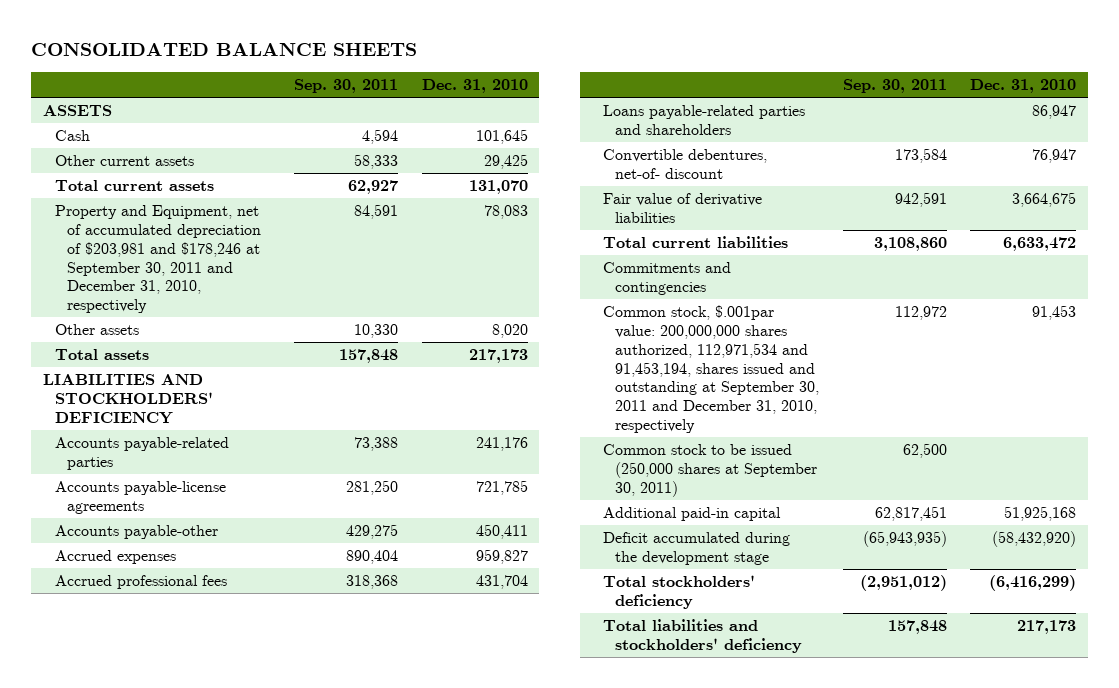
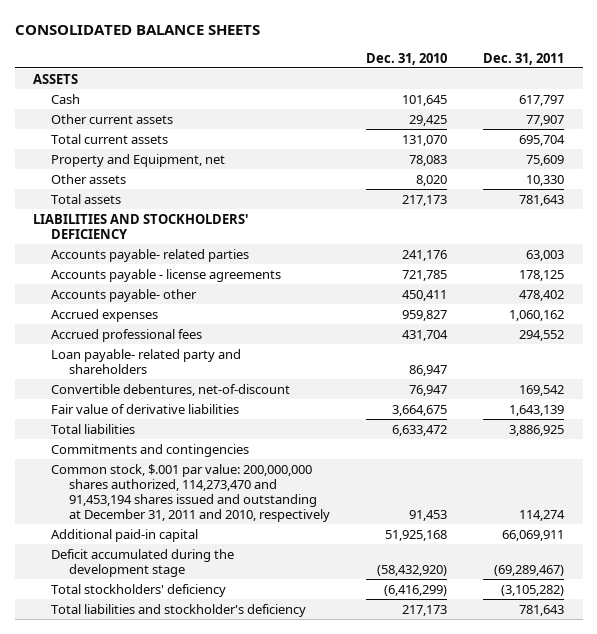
- | Sep. 30, 2011 | Dec. 31, 2010
+ | Dec. 31, 2010 | Dec. 31, 2011
- Property and Equipment, net of accumulated depreciation of $203,981 and $178,246 at September 30, 2011 and December 31, 2010, respectively | 84,591 | 78,083
+ Property and Equipment, net | 78,083 | 75,609
- Accounts payable-related parties | 73,388 | 241,176
- Accounts payable-license agreements | 281,250 | 721,785
- Accounts payable-other | 429,275 | 450,411
+ Accounts payable- related parties | 241,176 | 63,003
+ Accounts payable - license agreements | 721,785 | 178,125
+ Accounts payable- other | 450,411 | 478,402
- Loans payable-related parties and shareholders | | 86,947
- Convertible debentures, net-of- discount | 173,584 | 76,947
+ Loan payable- related party and shareholders | 86,947 |
+ Convertible debentures, net-of-discount | 76,947 | 169,542
- Total current liabilities | 3,108,860 | 6,633,472
+ Total liabilities | 6,633,472 | 3,886,925
- Common stock, $.001par value: 200,000,000 shares authorized, 112,971,534 and 91,453,194, shares issued and outstanding at September 30, 2011 and December 31, 2010, respectively | 112,972 | 91,453
- Common stock to be issued (250,000 shares at September 30, 2011) | 62,500 |
+ Common stock, $.001 par value: 200,000,000 shares authorized, 114,273,470 and 91,453,194 shares issued and outstanding at December 31, 2011 and 2010, respectively | 91,453 | 114,274
- Total liabilities and stockholders' deficiency | 157,848 | 217,173
+ Total liabilities and stockholder's deficiency | 217,173 | 781,643

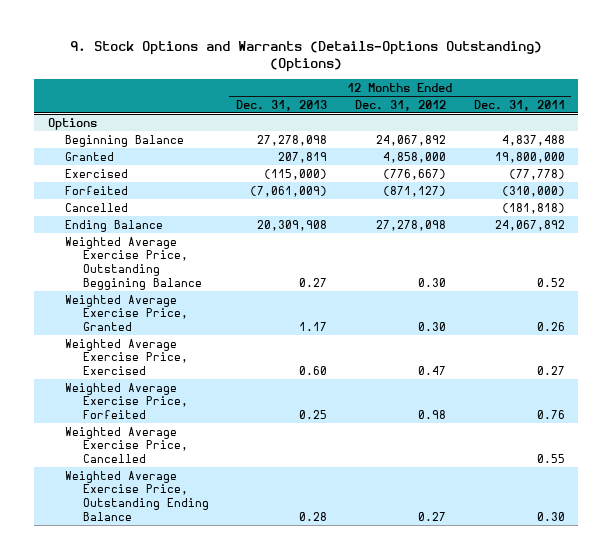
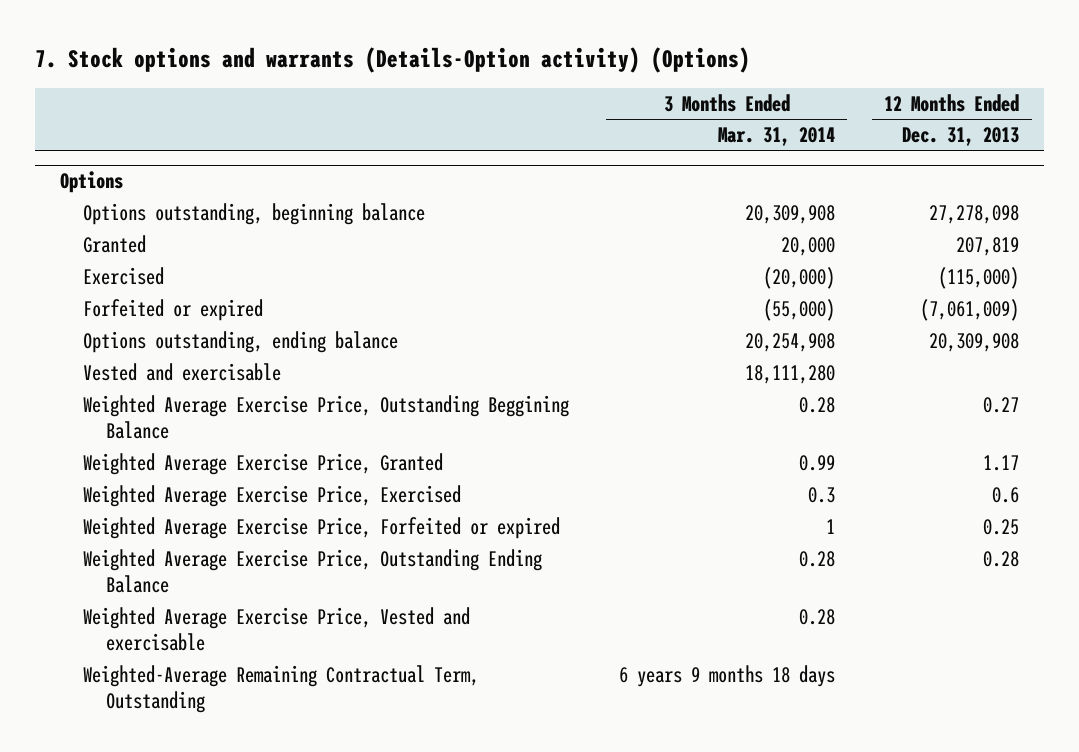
- 9. Stock Options and Warrants (Details-Options Outstanding) (Options)
+ 7. Stock options and warrants (Details-Option activity) (Options)
- | 12 Months Ended Dec. 31, 2013 | 12 Months Ended Dec. 31, 2012 | 12 Months Ended Dec. 31, 2011
+ | 3 Months Ended Mar. 31, 2014 | 12 Months Ended Dec. 31, 2013
@ Options
- Beginning Balance | 27,278,098 | 24,067,892 | 4,837,488
+ Options outstanding, beginning balance | 20,309,908 | 27,278,098
- Forfeited | (7,061,009) | (871,127) | (310,000)
- Cancelled | | | (181,818)
- Ending Balance | 20,309,908 | 27,278,098 | 24,067,892
+ Forfeited or expired | (55,000) | (7,061,009)
+ Options outstanding, ending balance | 20,254,908 | 20,309,908
+ Vested and exercisable | 18,111,280 |
- Weighted Average Exercise Price, Exercised | 0.60 | 0.47 | 0.27
- Weighted Average Exercise Price, Forfeited | 0.25 | 0.98 | 0.76
- Weighted Average Exercise Price, Cancelled | | | 0.55
+ Weighted Average Exercise Price, Exercised | 0.3 | 0.6
+ Weighted Average Exercise Price, Forfeited or expired | 1 | 0.25
+ Weighted Average Exercise Price, Vested and exercisable | 0.28 |
+ Weighted-Average Remaining Contractual Term, Outstanding | 6 years 9 months 18 days |

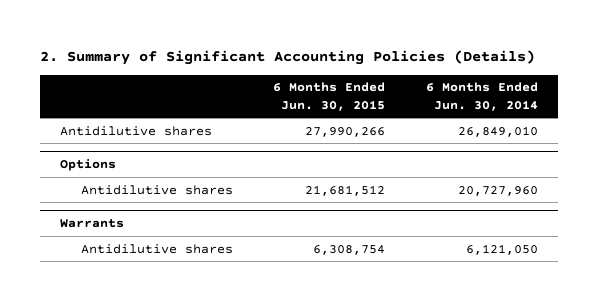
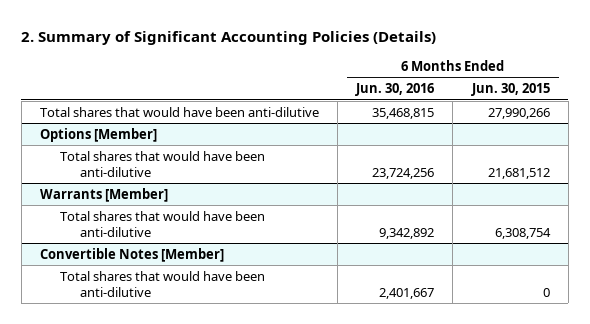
- | 6 Months Ended Jun. 30, 2015 | 6 Months Ended Jun. 30, 2014
+ | 6 Months Ended Jun. 30, 2016 | 6 Months Ended Jun. 30, 2015
- Antidilutive shares | 27,990,266 | 26,849,010
- Options
- Antidilutive shares | 21,681,512 | 20,727,960
- Warrants
- Antidilutive shares | 6,308,754 | 6,121,050
+ Total shares that would have been anti-dilutive | 35,468,815 | 27,990,266
+ Options [Member]
+ Total shares that would have been anti-dilutive | 23,724,256 | 21,681,512
+ Warrants [Member]
+ Total shares that would have been anti-dilutive | 9,342,892 | 6,308,754
+ Convertible Notes [Member]
+ Total shares that would have been anti-dilutive | 2,401,667 | 0

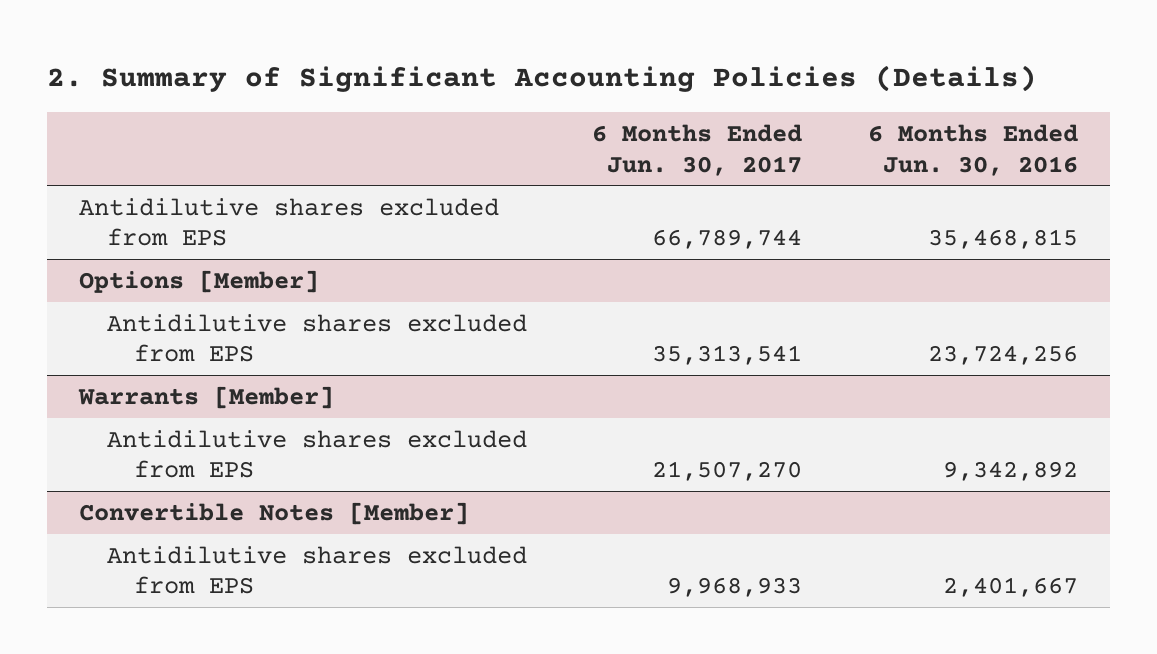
- | 6 Months Ended Jun. 30, 2016 | 6 Months Ended Jun. 30, 2015
+ | 6 Months Ended Jun. 30, 2017 | 6 Months Ended Jun. 30, 2016
- Total shares that would have been anti-dilutive | 35,468,815 | 27,990,266
+ Antidilutive shares excluded from EPS | 66,789,744 | 35,468,815
@ Options [Member]
- Total shares that would have been anti-dilutive | 23,724,256 | 21,681,512
+ Antidilutive shares excluded from EPS | 35,313,541 | 23,724,256
@ Warrants [Member]
- Total shares that would have been anti-dilutive | 9,342,892 | 6,308,754
+ Antidilutive shares excluded from EPS | 21,507,270 | 9,342,892
@ Convertible Notes [Member]
- Total shares that would have been anti-dilutive | 2,401,667 | 0
+ Antidilutive shares excluded from EPS | 9,968,933 | 2,401,667

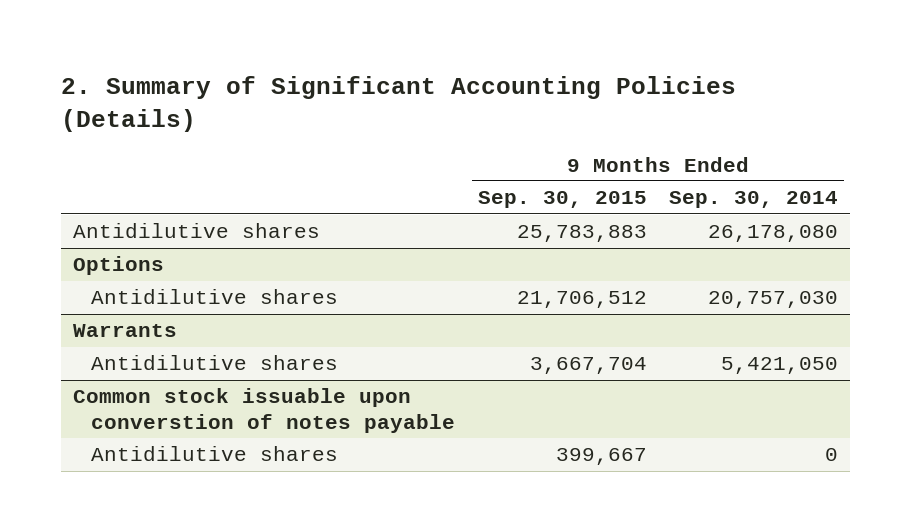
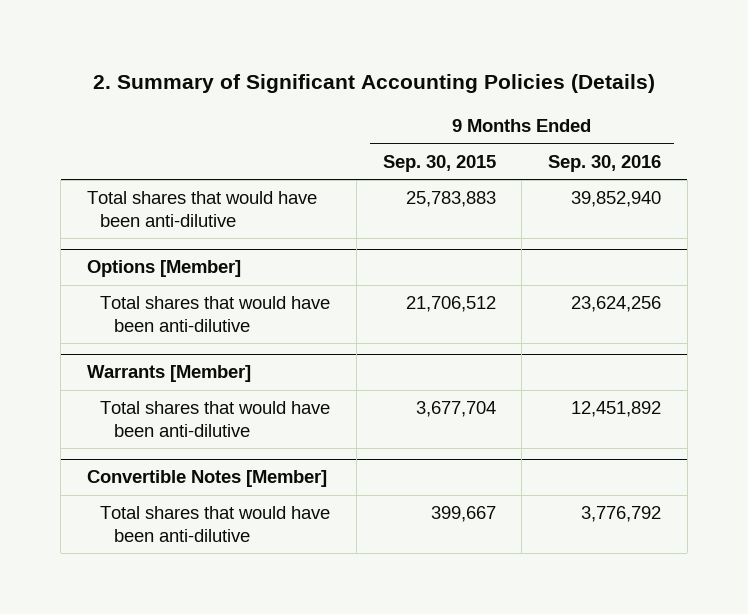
- | 9 Months Ended Sep. 30, 2015 | 9 Months Ended Sep. 30, 2014
+ | 9 Months Ended Sep. 30, 2015 | 9 Months Ended Sep. 30, 2016
- Antidilutive shares | 25,783,883 | 26,178,080
- Options
- Antidilutive shares | 21,706,512 | 20,757,030
- Warrants
- Antidilutive shares | 3,667,704 | 5,421,050
- Common stock issuable upon converstion of notes payable
- Antidilutive shares | 399,667 | 0
+ Total shares that would have been anti-dilutive | 25,783,883 | 39,852,940
+ Options [Member]
+ Total shares that would have been anti-dilutive | 21,706,512 | 23,624,256
+ Warrants [Member]
+ Total shares that would have been anti-dilutive | 3,677,704 | 12,451,892
+ Convertible Notes [Member]
+ Total shares that would have been anti-dilutive | 399,667 | 3,776,792

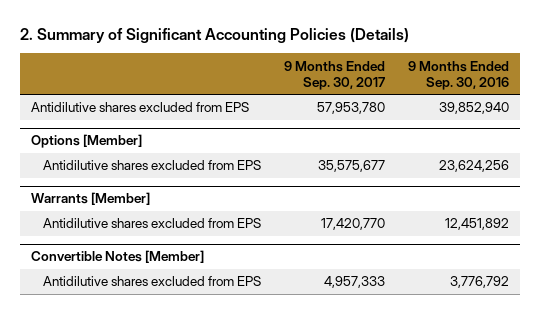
- | 9 Months Ended Sep. 30, 2015 | 9 Months Ended Sep. 30, 2016
+ | 9 Months Ended Sep. 30, 2017 | 9 Months Ended Sep. 30, 2016
- Total shares that would have been anti-dilutive | 25,783,883 | 39,852,940
+ Antidilutive shares excluded from EPS | 57,953,780 | 39,852,940
@ Options [Member]
- Total shares that would have been anti-dilutive | 21,706,512 | 23,624,256
+ Antidilutive shares excluded from EPS | 35,575,677 | 23,624,256
@ Warrants [Member]
- Total shares that would have been anti-dilutive | 3,677,704 | 12,451,892
+ Antidilutive shares excluded from EPS | 17,420,770 | 12,451,892
@ Convertible Notes [Member]
- Total shares that would have been anti-dilutive | 399,667 | 3,776,792
+ Antidilutive shares excluded from EPS | 4,957,333 | 3,776,792

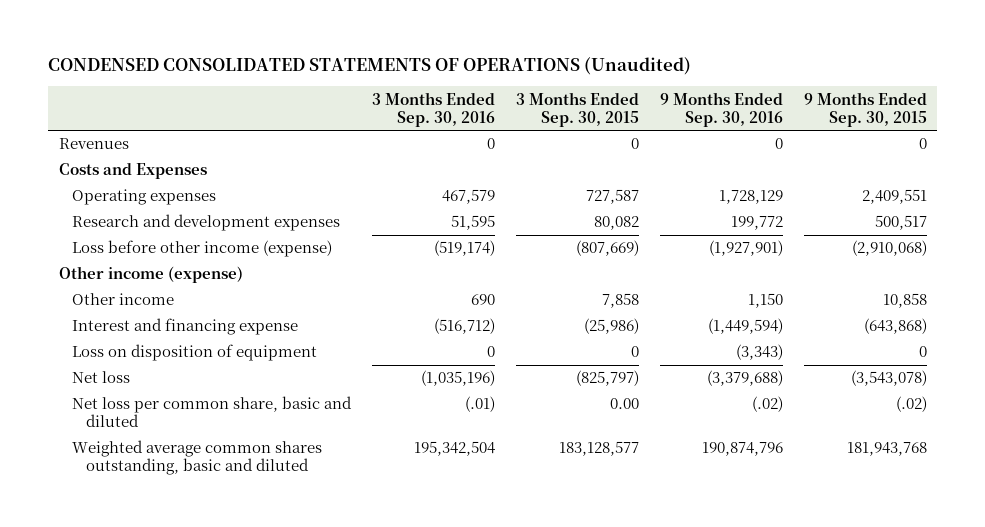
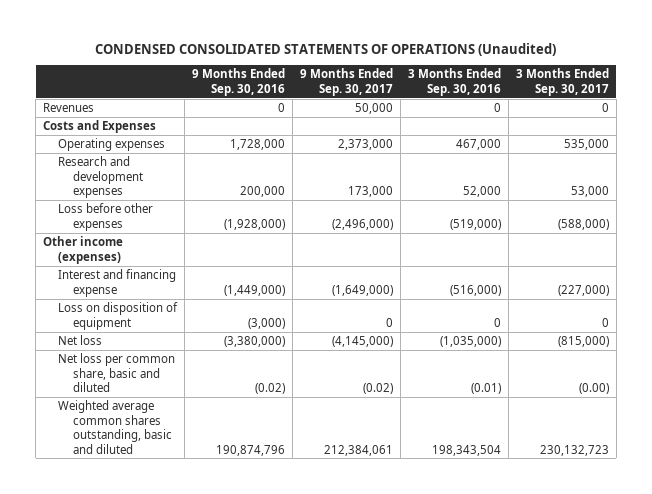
- | 3 Months Ended Sep. 30, 2016 | 3 Months Ended Sep. 30, 2015 | 9 Months Ended Sep. 30, 2016 | 9 Months Ended Sep. 30, 2015
+ | 9 Months Ended Sep. 30, 2016 | 9 Months Ended Sep. 30, 2017 | 3 Months Ended Sep. 30, 2016 | 3 Months Ended Sep. 30, 2017
- Operating expenses | 467,579 | 727,587 | 1,728,129 | 2,409,551
- Research and development expenses | 51,595 | 80,082 | 199,772 | 500,517
- Loss before other income (expense) | (519,174) | (807,669) | (1,927,901) | (2,910,068)
- Other income (expense)
- Other income | 690 | 7,858 | 1,150 | 10,858
- Interest and financing expense | (516,712) | (25,986) | (1,449,594) | (643,868)
- Loss on disposition of equipment | 0 | 0 | (3,343) | 0
- Net loss | (1,035,196) | (825,797) | (3,379,688) | (3,543,078)
- Net loss per common share, basic and diluted | (.01) | 0.00 | (.02) | (.02)
- Weighted average common shares outstanding, basic and diluted | 195,342,504 | 183,128,577 | 190,874,796 | 181,943,768
+ Operating expenses | 1,728,000 | 2,373,000 | 467,000 | 535,000
+ Research and development expenses | 200,000 | 173,000 | 52,000 | 53,000
+ Loss before other expenses | (1,928,000) | (2,496,000) | (519,000) | (588,000)
+ Other income (expenses)
+ Interest and financing expense | (1,449,000) | (1,649,000) | (516,000) | (227,000)
+ Loss on disposition of equipment | (3,000) | 0 | 0 | 0
+ Net loss | (3,380,000) | (4,145,000) | (1,035,000) | (815,000)
+ Net loss per common share, basic and diluted | (0.02) | (0.02) | (0.01) | (0.00)
+ Weighted average common shares outstanding, basic and diluted | 190,874,796 | 212,384,061 | 198,343,504 | 230,132,723

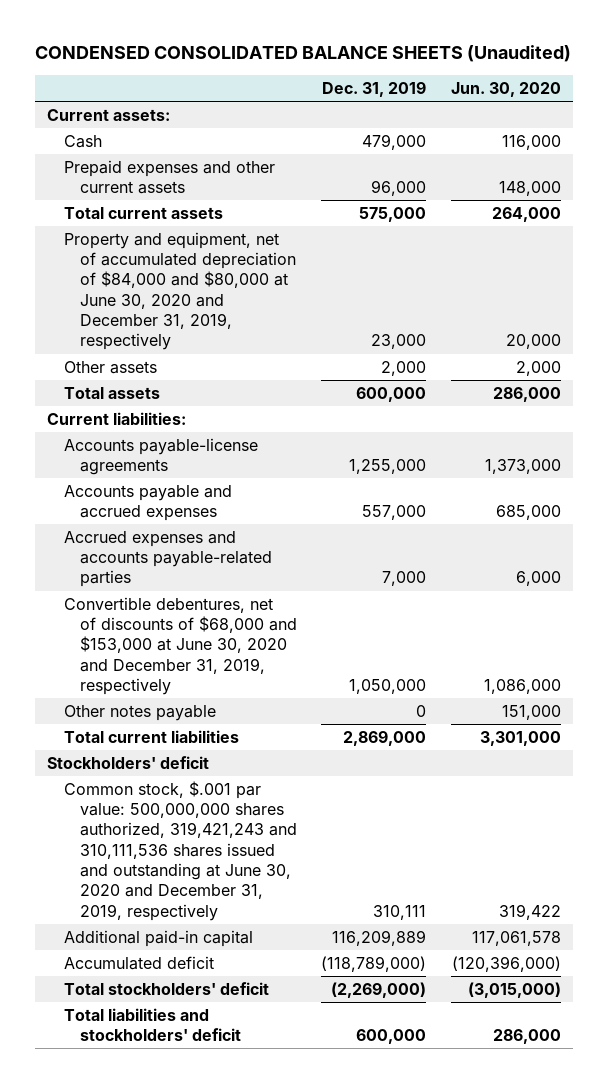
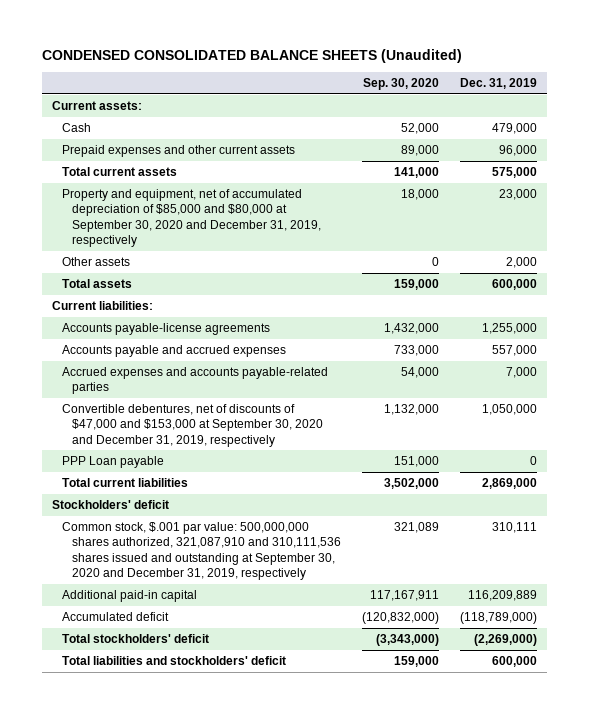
- | Dec. 31, 2019 | Jun. 30, 2020
+ | Sep. 30, 2020 | Dec. 31, 2019
- Property and equipment, net of accumulated depreciation of $84,000 and $80,000 at June 30, 2020 and December 31, 2019, respectively | 23,000 | 20,000
+ Property and equipment, net of accumulated depreciation of $85,000 and $80,000 at September 30, 2020 and December 31, 2019, respectively | 18,000 | 23,000
- Convertible debentures, net of discounts of $68,000 and $153,000 at June 30, 2020 and December 31, 2019, respectively | 1,050,000 | 1,086,000
- Other notes payable | 0 | 151,000
+ Convertible debentures, net of discounts of $47,000 and $153,000 at September 30, 2020 and December 31, 2019, respectively | 1,132,000 | 1,050,000
+ PPP Loan payable | 151,000 | 0
- Common stock, $.001 par value: 500,000,000 shares authorized, 319,421,243 and 310,111,536 shares issued and outstanding at June 30, 2020 and December 31, 2019, respectively | 310,111 | 319,422
+ Common stock, $.001 par value: 500,000,000 shares authorized, 321,087,910 and 310,111,536 shares issued and outstanding at September 30, 2020 and December 31, 2019, respectively | 321,089 | 310,111

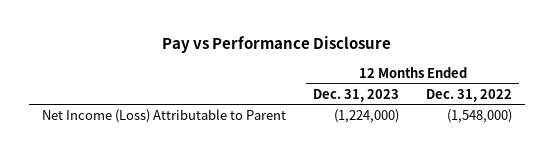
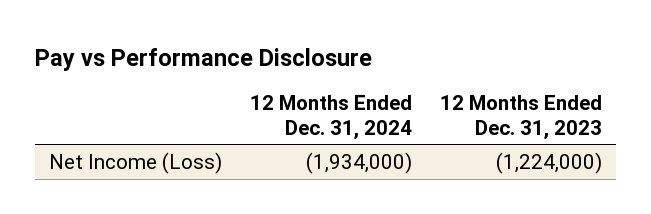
- | 12 Months Ended Dec. 31, 2023 | 12 Months Ended Dec. 31, 2022
+ | 12 Months Ended Dec. 31, 2024 | 12 Months Ended Dec. 31, 2023
- Net Income (Loss) Attributable to Parent | (1,224,000) | (1,548,000)
+ Net Income (Loss) | (1,934,000) | (1,224,000)

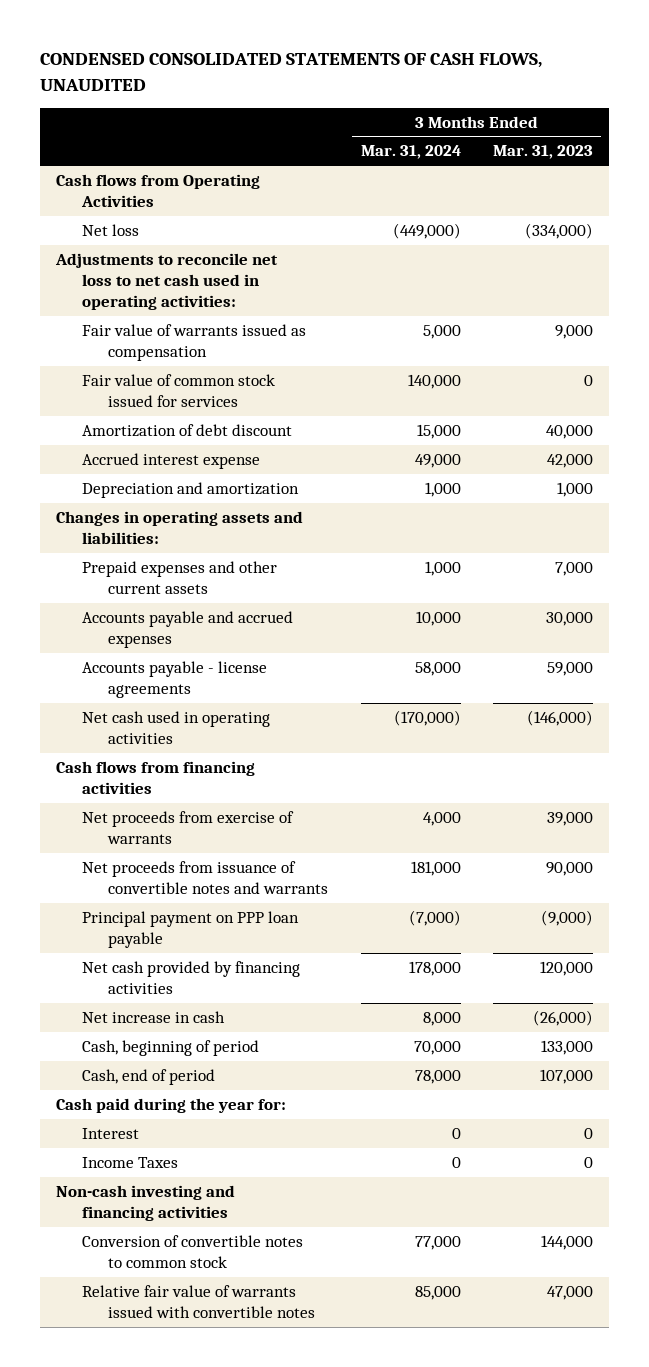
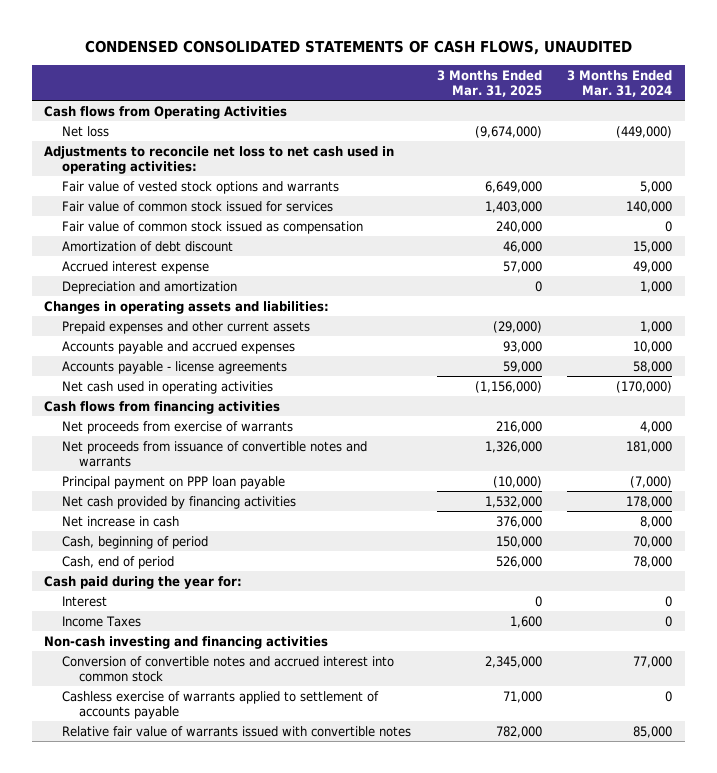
- | 3 Months Ended Mar. 31, 2024 | 3 Months Ended Mar. 31, 2023
+ | 3 Months Ended Mar. 31, 2025 | 3 Months Ended Mar. 31, 2024
- Fair value of warrants issued as compensation | 5,000 | 9,000
+ Fair value of vested stock options and warrants | 6,649,000 | 5,000
+ Fair value of common stock issued as compensation | 240,000 | 0
- Conversion of convertible notes to common stock | 77,000 | 144,000
+ Conversion of convertible notes and accrued interest into common stock | 2,345,000 | 77,000
+ Cashless exercise of warrants applied to settlement of accounts payable | 71,000 | 0

